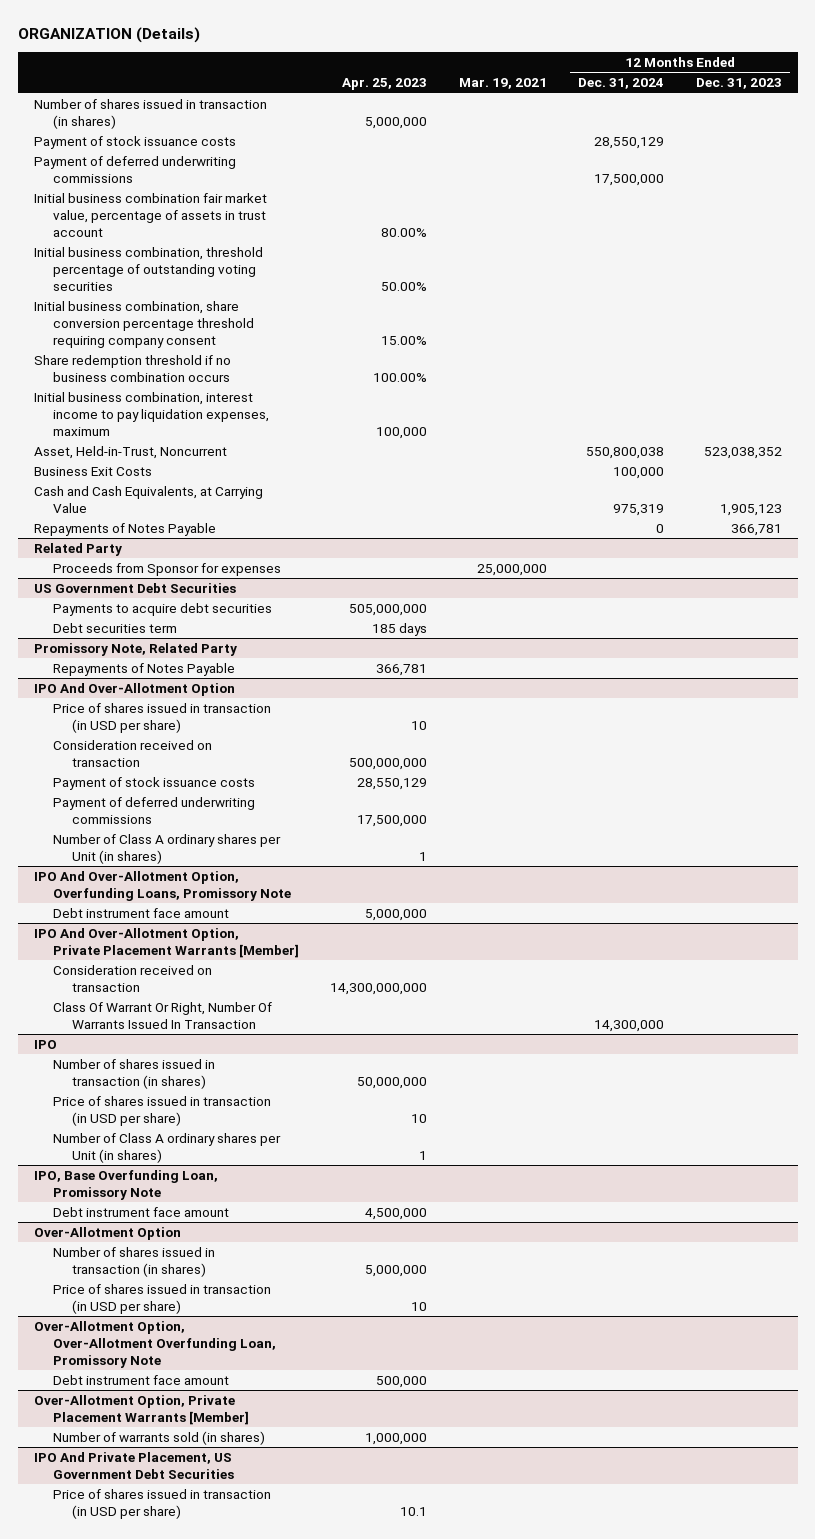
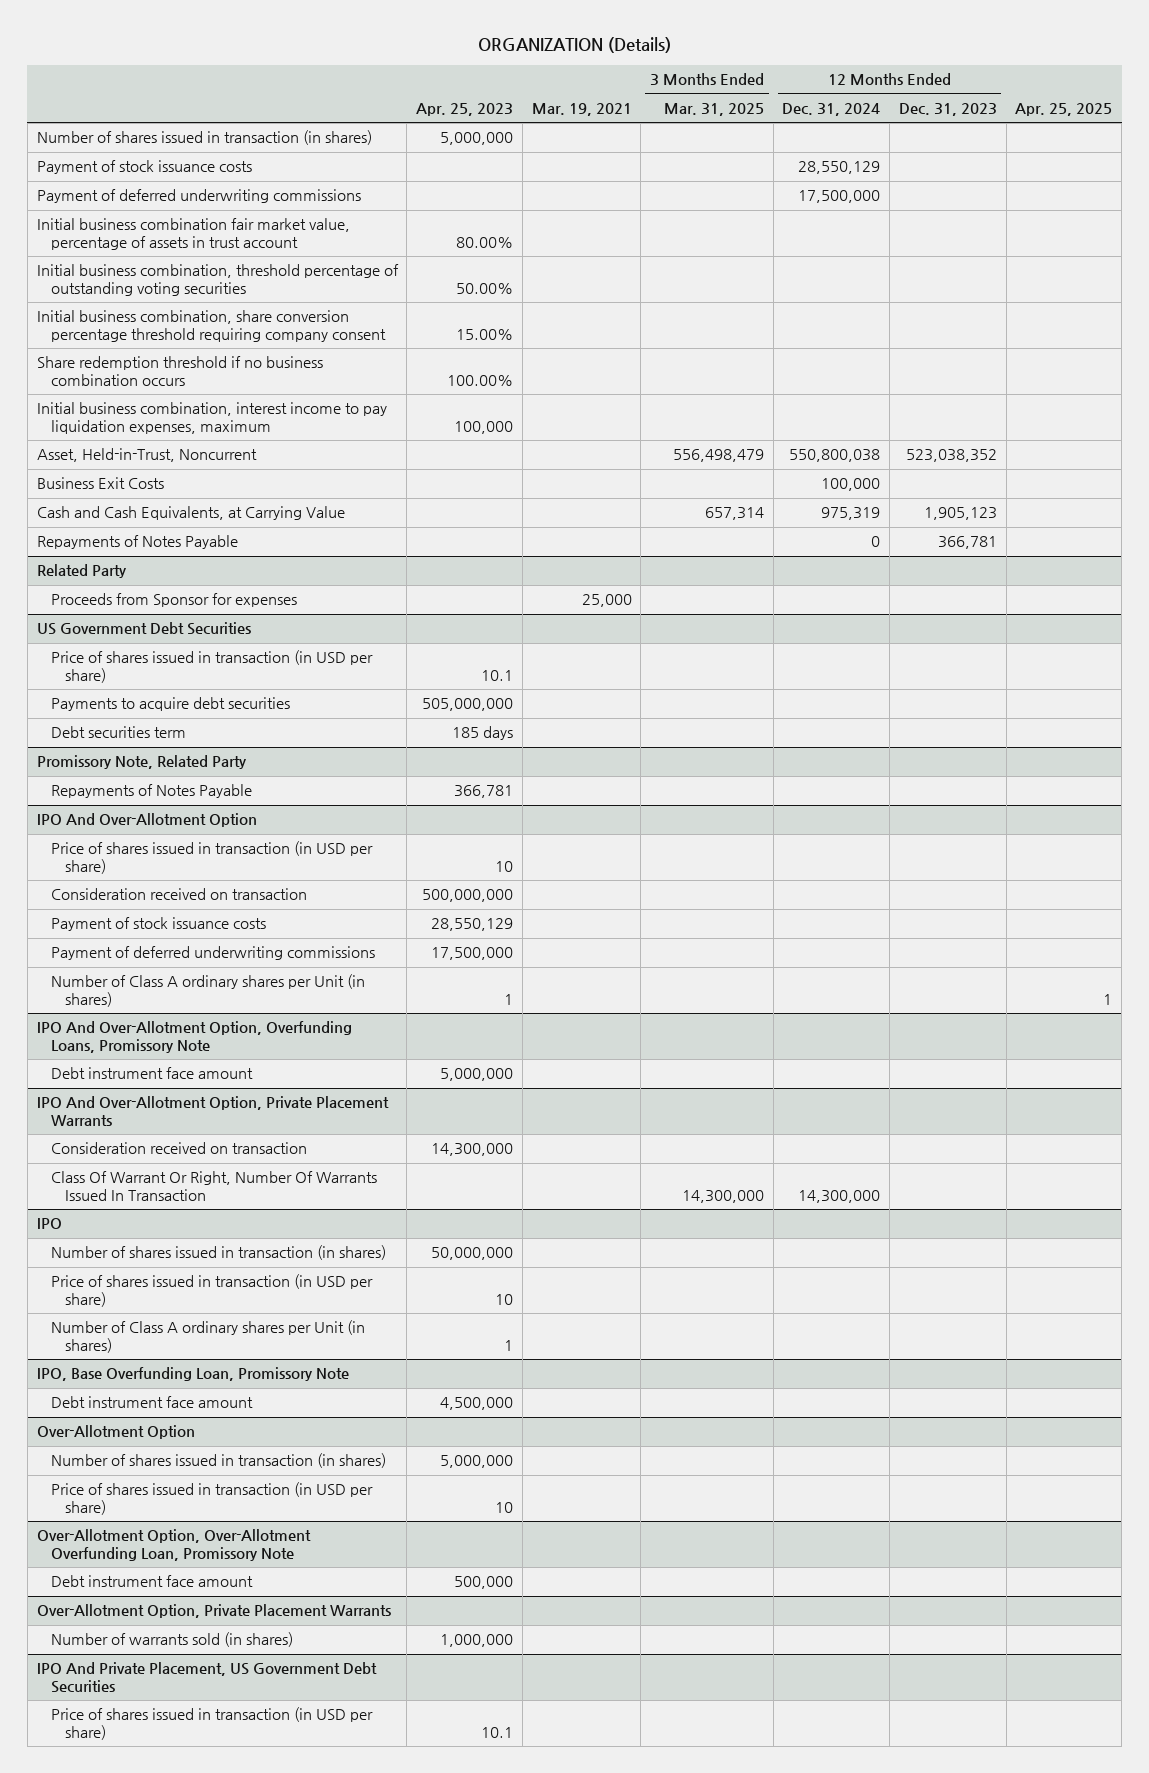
- | Apr. 25, 2023 | Mar. 19, 2021 | 12 Months Ended Dec. 31, 2024 | 12 Months Ended Dec. 31, 2023
+ | Apr. 25, 2023 | Mar. 19, 2021 | 3 Months Ended Mar. 31, 2025 | 12 Months Ended Dec. 31, 2024 | 12 Months Ended Dec. 31, 2023 | Apr. 25, 2025
@ Related Party
- Proceeds from Sponsor for expenses | | 25,000,000 | |
+ Proceeds from Sponsor for expenses | | 25,000 | | | |
@ US Government Debt Securities
+ Price of shares issued in transaction (in USD per share) | 10.1 | | | | |
- IPO And Over-Allotment Option, Private Placement Warrants [Member]
- Consideration received on transaction | 14,300,000,000 | | |
+ IPO And Over-Allotment Option, Private Placement Warrants
+ Consideration received on transaction | 14,300,000 | | | | |
- Over-Allotment Option, Private Placement Warrants [Member]
+ Over-Allotment Option, Private Placement Warrants

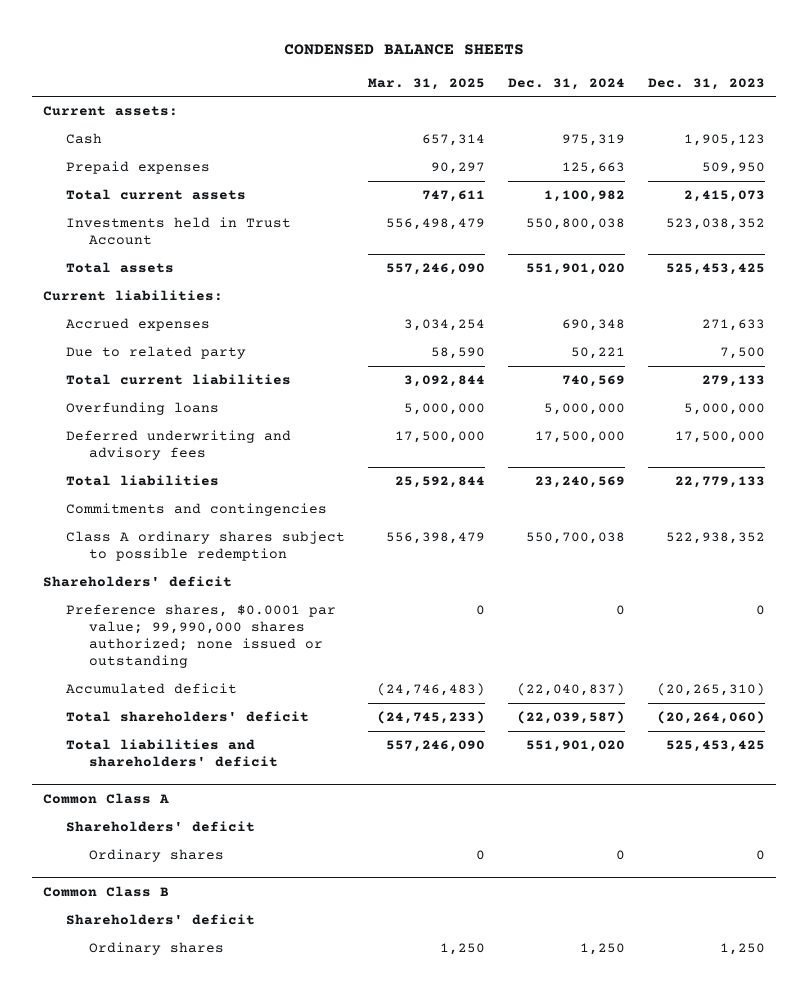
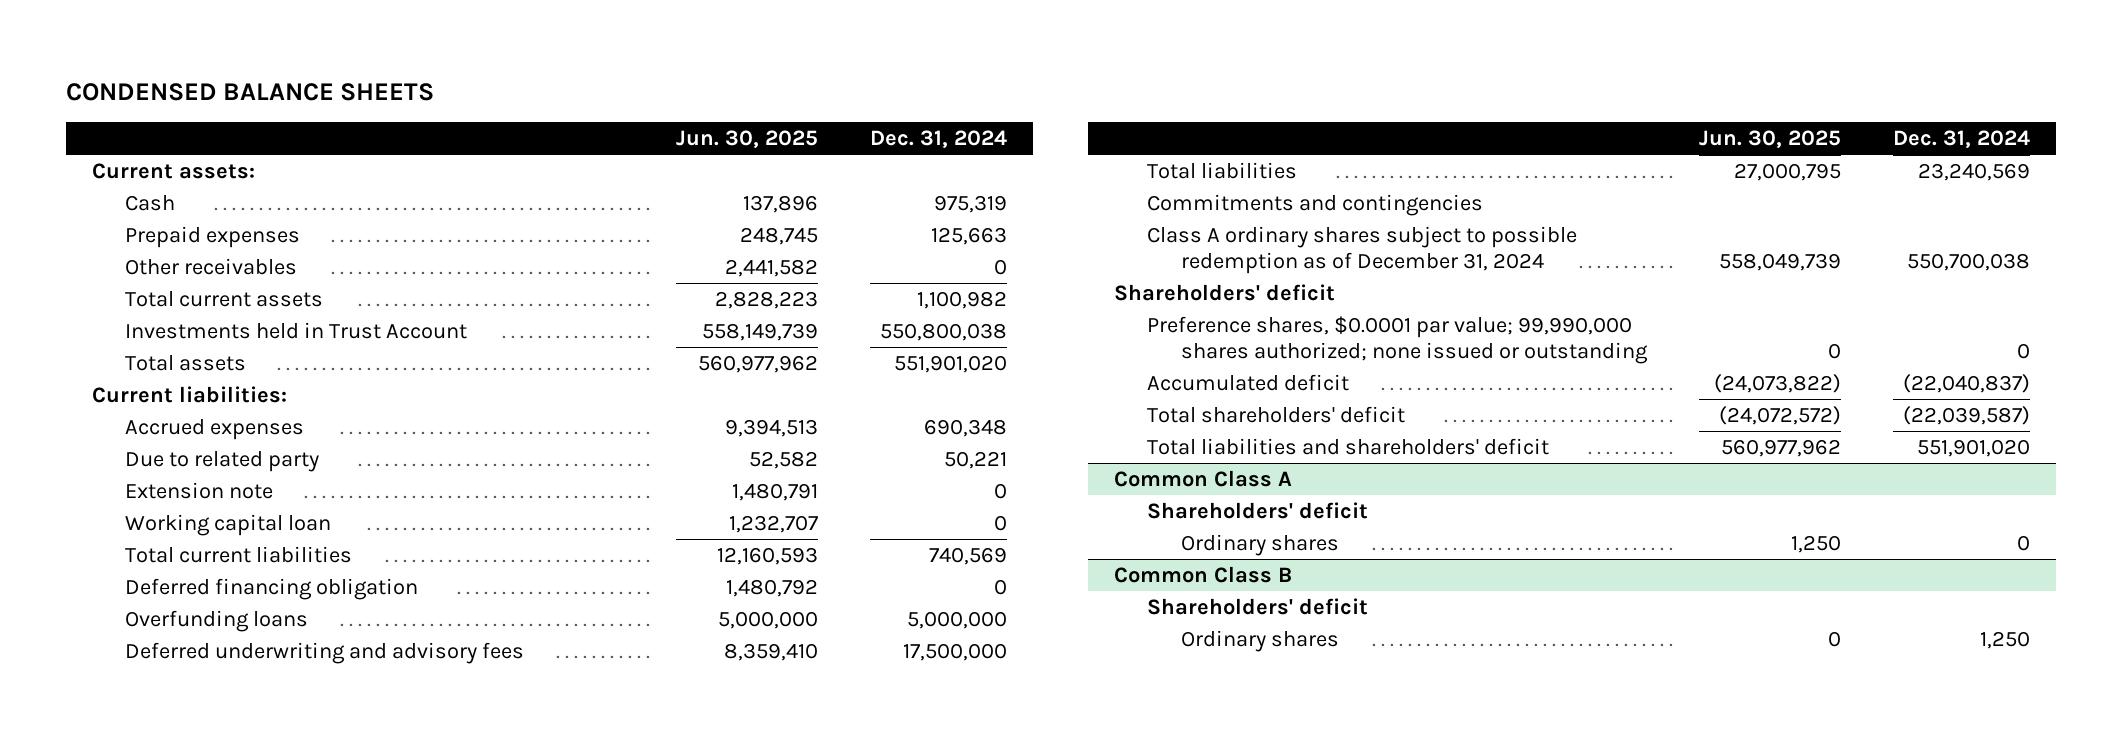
- | Mar. 31, 2025 | Dec. 31, 2024 | Dec. 31, 2023
+ | Jun. 30, 2025 | Dec. 31, 2024
+ Other receivables | 2,441,582 | 0
+ Extension note | 1,480,791 | 0
+ Working capital loan | 1,232,707 | 0
+ Deferred financing obligation | 1,480,792 | 0
- Class A ordinary shares subject to possible redemption | 556,398,479 | 550,700,038 | 522,938,352
+ Class A ordinary shares subject to possible redemption as of December 31, 2024 | 558,049,739 | 550,700,038

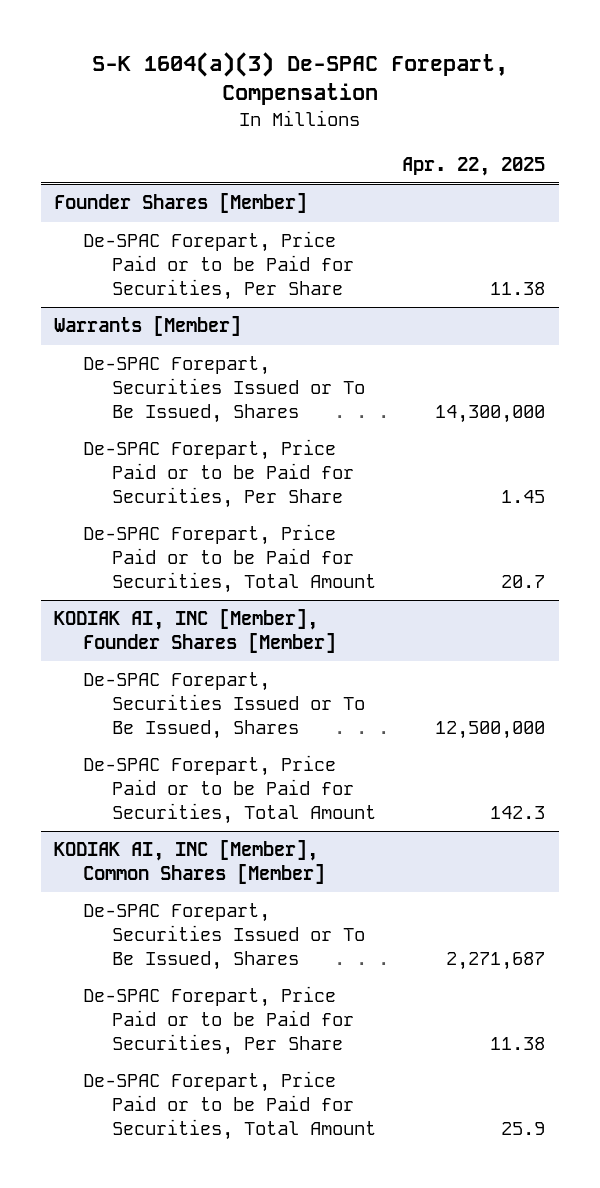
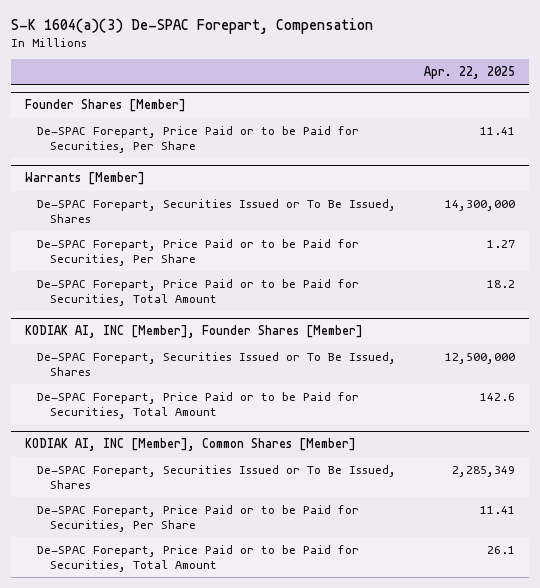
@ Founder Shares [Member]
- De-SPAC Forepart, Price Paid or to be Paid for Securities, Per Share | 11.38
+ De-SPAC Forepart, Price Paid or to be Paid for Securities, Per Share | 11.41
@ Warrants [Member]
- De-SPAC Forepart, Price Paid or to be Paid for Securities, Per Share | 1.45
- De-SPAC Forepart, Price Paid or to be Paid for Securities, Total Amount | 20.7
+ De-SPAC Forepart, Price Paid or to be Paid for Securities, Per Share | 1.27
+ De-SPAC Forepart, Price Paid or to be Paid for Securities, Total Amount | 18.2
@ KODIAK AI, INC [Member], Founder Shares [Member]
- De-SPAC Forepart, Price Paid or to be Paid for Securities, Total Amount | 142.3
+ De-SPAC Forepart, Price Paid or to be Paid for Securities, Total Amount | 142.6
@ KODIAK AI, INC [Member], Common Shares [Member]
- De-SPAC Forepart, Securities Issued or To Be Issued, Shares | 2,271,687
- De-SPAC Forepart, Price Paid or to be Paid for Securities, Per Share | 11.38
- De-SPAC Forepart, Price Paid or to be Paid for Securities, Total Amount | 25.9
+ De-SPAC Forepart, Securities Issued or To Be Issued, Shares | 2,285,349
+ De-SPAC Forepart, Price Paid or to be Paid for Securities, Per Share | 11.41
+ De-SPAC Forepart, Price Paid or to be Paid for Securities, Total Amount | 26.1

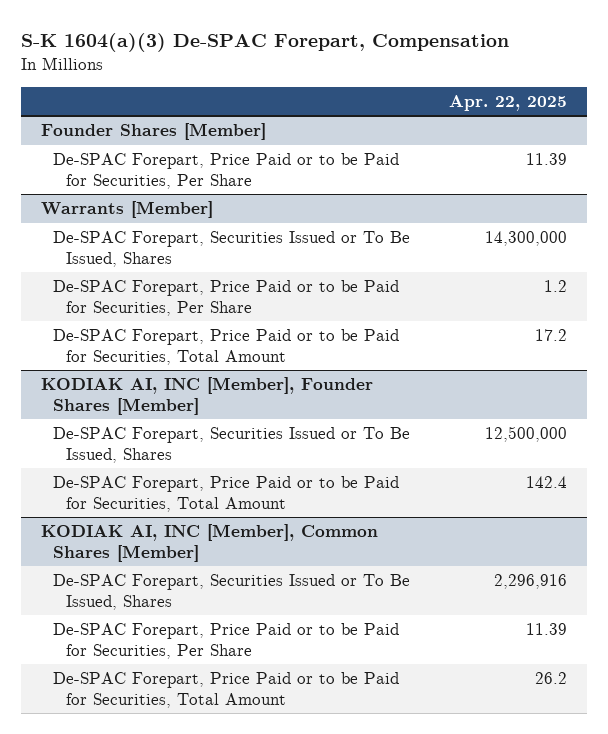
@ Founder Shares [Member]
- De-SPAC Forepart, Price Paid or to be Paid for Securities, Per Share | 11.41
+ De-SPAC Forepart, Price Paid or to be Paid for Securities, Per Share | 11.39
@ Warrants [Member]
- De-SPAC Forepart, Price Paid or to be Paid for Securities, Per Share | 1.27
- De-SPAC Forepart, Price Paid or to be Paid for Securities, Total Amount | 18.2
+ De-SPAC Forepart, Price Paid or to be Paid for Securities, Per Share | 1.2
+ De-SPAC Forepart, Price Paid or to be Paid for Securities, Total Amount | 17.2
@ KODIAK AI, INC [Member], Founder Shares [Member]
- De-SPAC Forepart, Price Paid or to be Paid for Securities, Total Amount | 142.6
+ De-SPAC Forepart, Price Paid or to be Paid for Securities, Total Amount | 142.4
@ KODIAK AI, INC [Member], Common Shares [Member]
- De-SPAC Forepart, Securities Issued or To Be Issued, Shares | 2,285,349
- De-SPAC Forepart, Price Paid or to be Paid for Securities, Per Share | 11.41
- De-SPAC Forepart, Price Paid or to be Paid for Securities, Total Amount | 26.1
+ De-SPAC Forepart, Securities Issued or To Be Issued, Shares | 2,296,916
+ De-SPAC Forepart, Price Paid or to be Paid for Securities, Per Share | 11.39
+ De-SPAC Forepart, Price Paid or to be Paid for Securities, Total Amount | 26.2

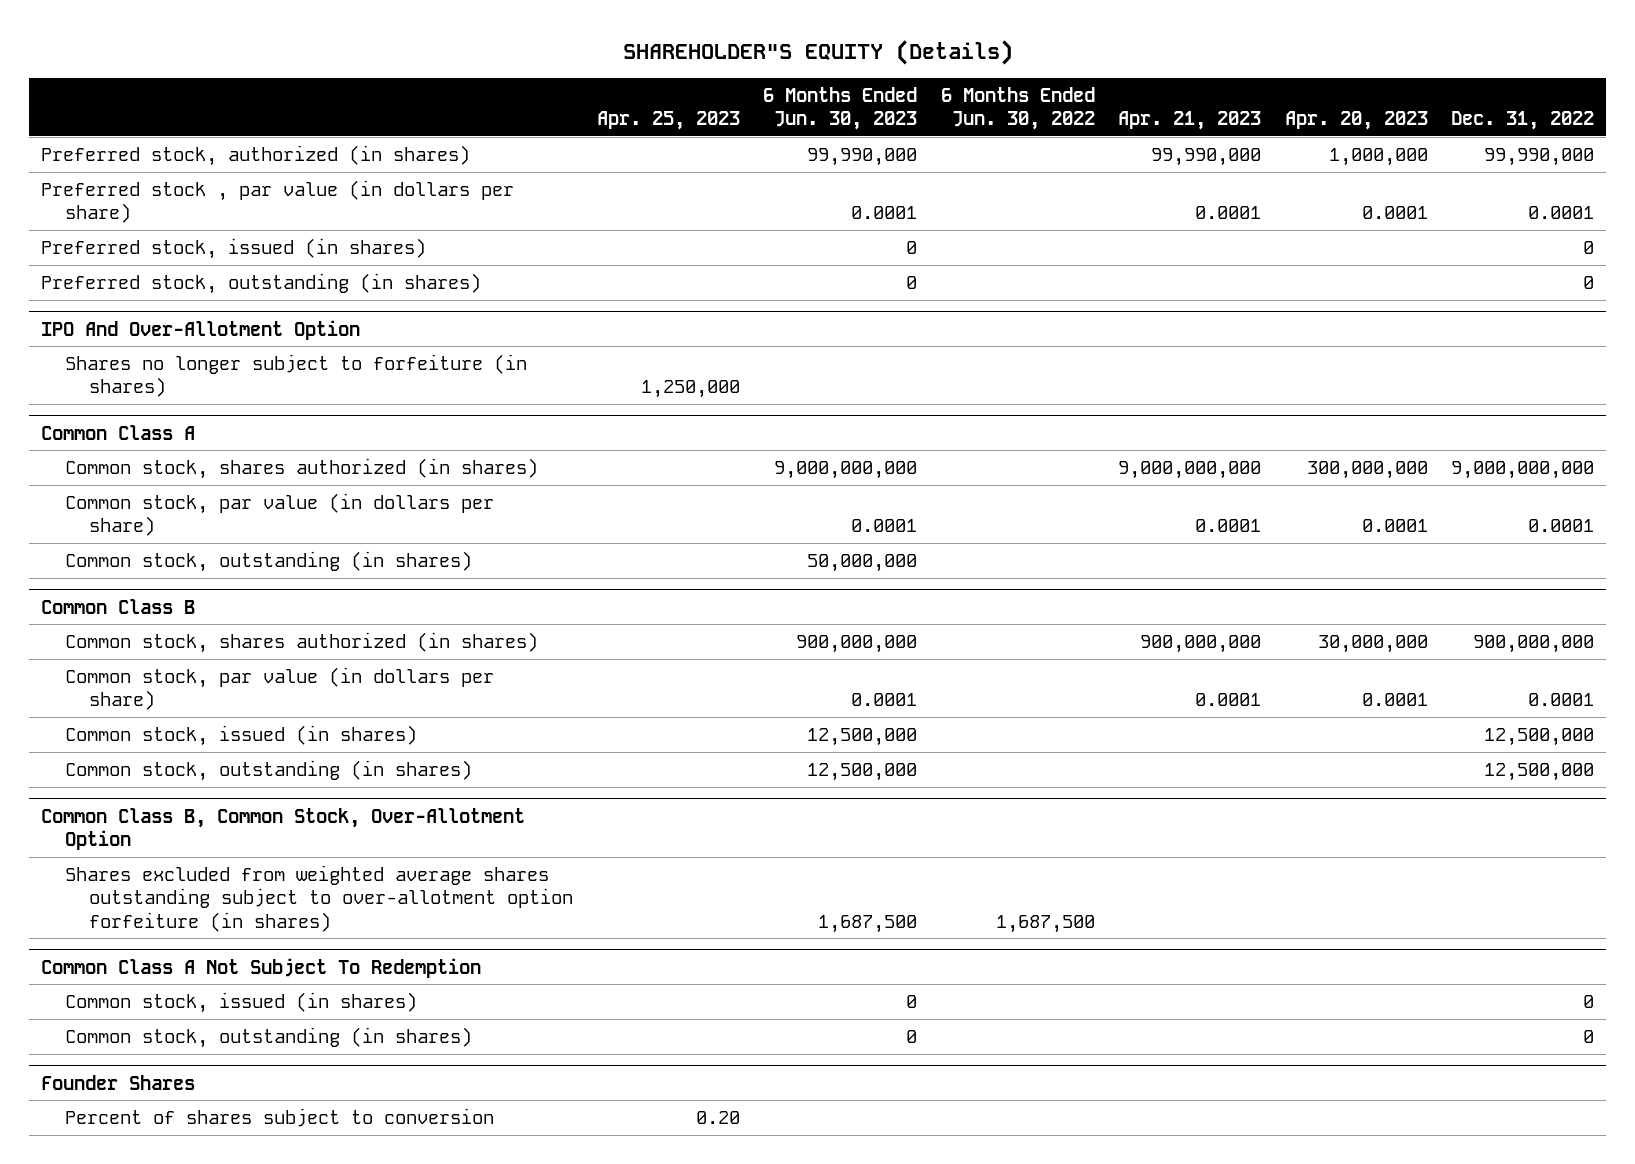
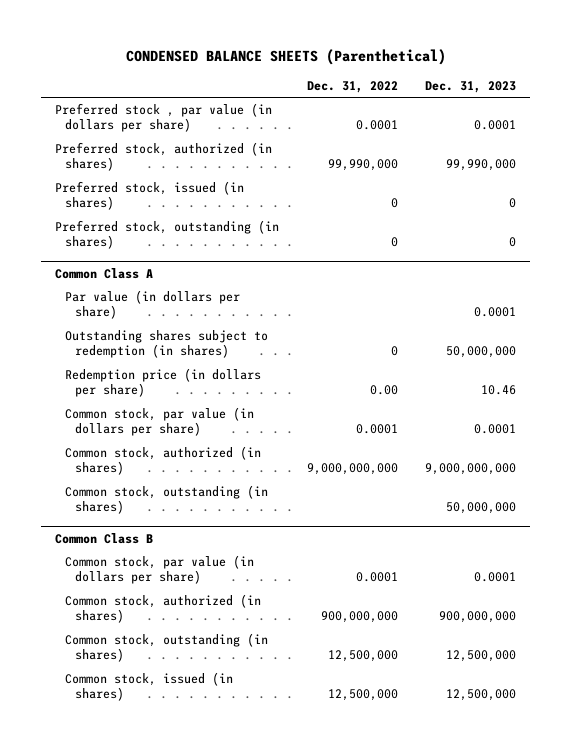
- SHAREHOLDER"S EQUITY (Details)
+ CONDENSED BALANCE SHEETS (Parenthetical)
- | Apr. 25, 2023 | 6 Months Ended Jun. 30, 2023 | 6 Months Ended Jun. 30, 2022 | Apr. 21, 2023 | Apr. 20, 2023 | Dec. 31, 2022
+ | Dec. 31, 2022 | Dec. 31, 2023
moved down: Preferred stock, authorized (in shares) | 99,990,000 | 99,990,000
- IPO And Over-Allotment Option
- Shares no longer subject to forfeiture (in shares) | 1,250,000 | | | | |
@ Common Class A
- Common stock, shares authorized (in shares) | | 9,000,000,000 | | 9,000,000,000 | 300,000,000 | 9,000,000,000
+ Par value (in dollars per share) | | 0.0001
+ Outstanding shares subject to redemption (in shares) | 0 | 50,000,000
+ Redemption price (in dollars per share) | 0.00 | 10.46
+ Common stock, authorized (in shares) | 9,000,000,000 | 9,000,000,000
@ Common Class B
- Common stock, shares authorized (in shares) | | 900,000,000 | | 900,000,000 | 30,000,000 | 900,000,000
+ Common stock, authorized (in shares) | 900,000,000 | 900,000,000
- Common Class B, Common Stock, Over-Allotment Option
- Shares excluded from weighted average shares outstanding subject to over-allotment option forfeiture (in shares) | | 1,687,500 | 1,687,500 | | |
- Common Class A Not Subject To Redemption
- Common stock, issued (in shares) | | 0 | | | | 0
- Common stock, outstanding (in shares) | | 0 | | | | 0
- Founder Shares
- Percent of shares subject to conversion | 0.20 | | | | |
@ Common Class B
moved down: Common stock, issued (in shares) | 12,500,000 | 12,500,000

